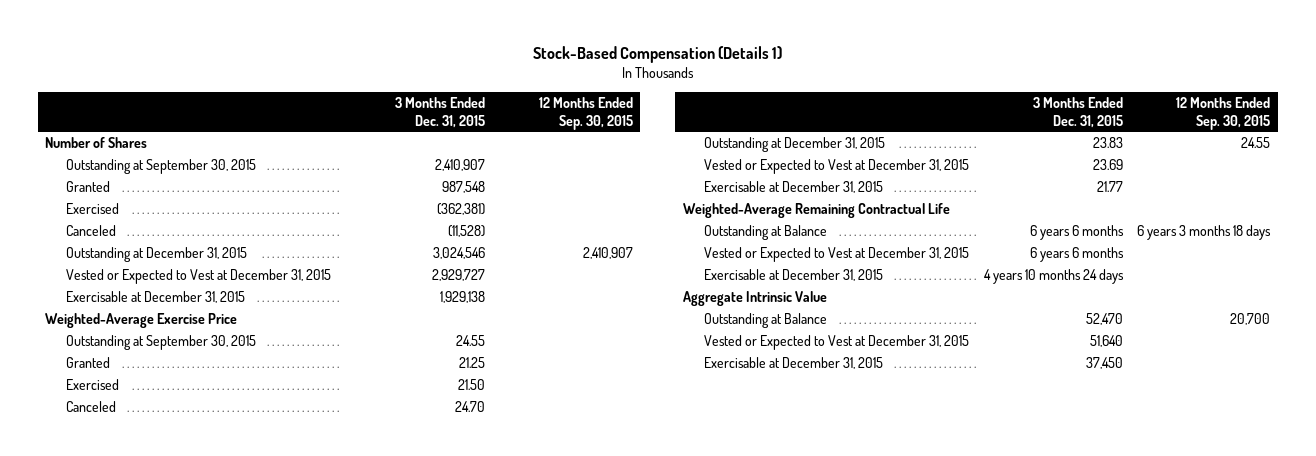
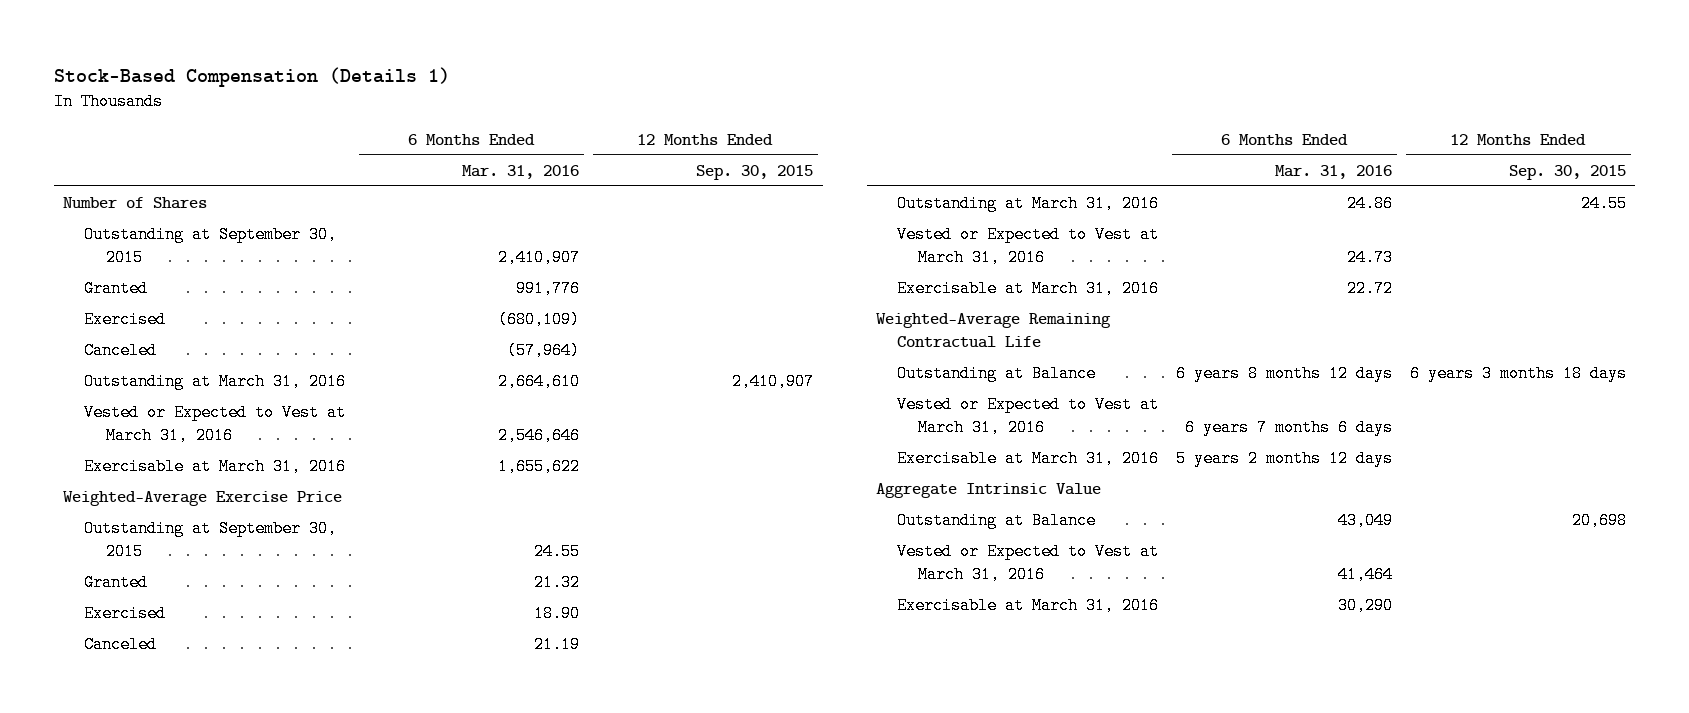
- | 3 Months Ended Dec. 31, 2015 | 12 Months Ended Sep. 30, 2015
+ | 6 Months Ended Mar. 31, 2016 | 12 Months Ended Sep. 30, 2015
- Outstanding at December 31, 2015 | 3,024,546 | 2,410,907
- Vested or Expected to Vest at December 31, 2015 | 2,929,727 |
- Exercisable at December 31, 2015 | 1,929,138 |
+ Outstanding at March 31, 2016 | 2,664,610 | 2,410,907
+ Vested or Expected to Vest at March 31, 2016 | 2,546,646 |
+ Exercisable at March 31, 2016 | 1,655,622 |
- Outstanding at December 31, 2015 | 23.83 | 24.55
- Vested or Expected to Vest at December 31, 2015 | 23.69 |
- Exercisable at December 31, 2015 | 21.77 |
+ Outstanding at March 31, 2016 | 24.86 | 24.55
+ Vested or Expected to Vest at March 31, 2016 | 24.73 |
+ Exercisable at March 31, 2016 | 22.72 |
- Vested or Expected to Vest at December 31, 2015 | 6 years 6 months |
- Exercisable at December 31, 2015 | 4 years 10 months 24 days |
+ Vested or Expected to Vest at March 31, 2016 | 6 years 7 months 6 days |
+ Exercisable at March 31, 2016 | 5 years 2 months 12 days |
- Outstanding at Balance | 52,470 | 20,700
- Vested or Expected to Vest at December 31, 2015 | 51,640 |
- Exercisable at December 31, 2015 | 37,450 |
+ Outstanding at Balance | 43,049 | 20,698
+ Vested or Expected to Vest at March 31, 2016 | 41,464 |
+ Exercisable at March 31, 2016 | 30,290 |

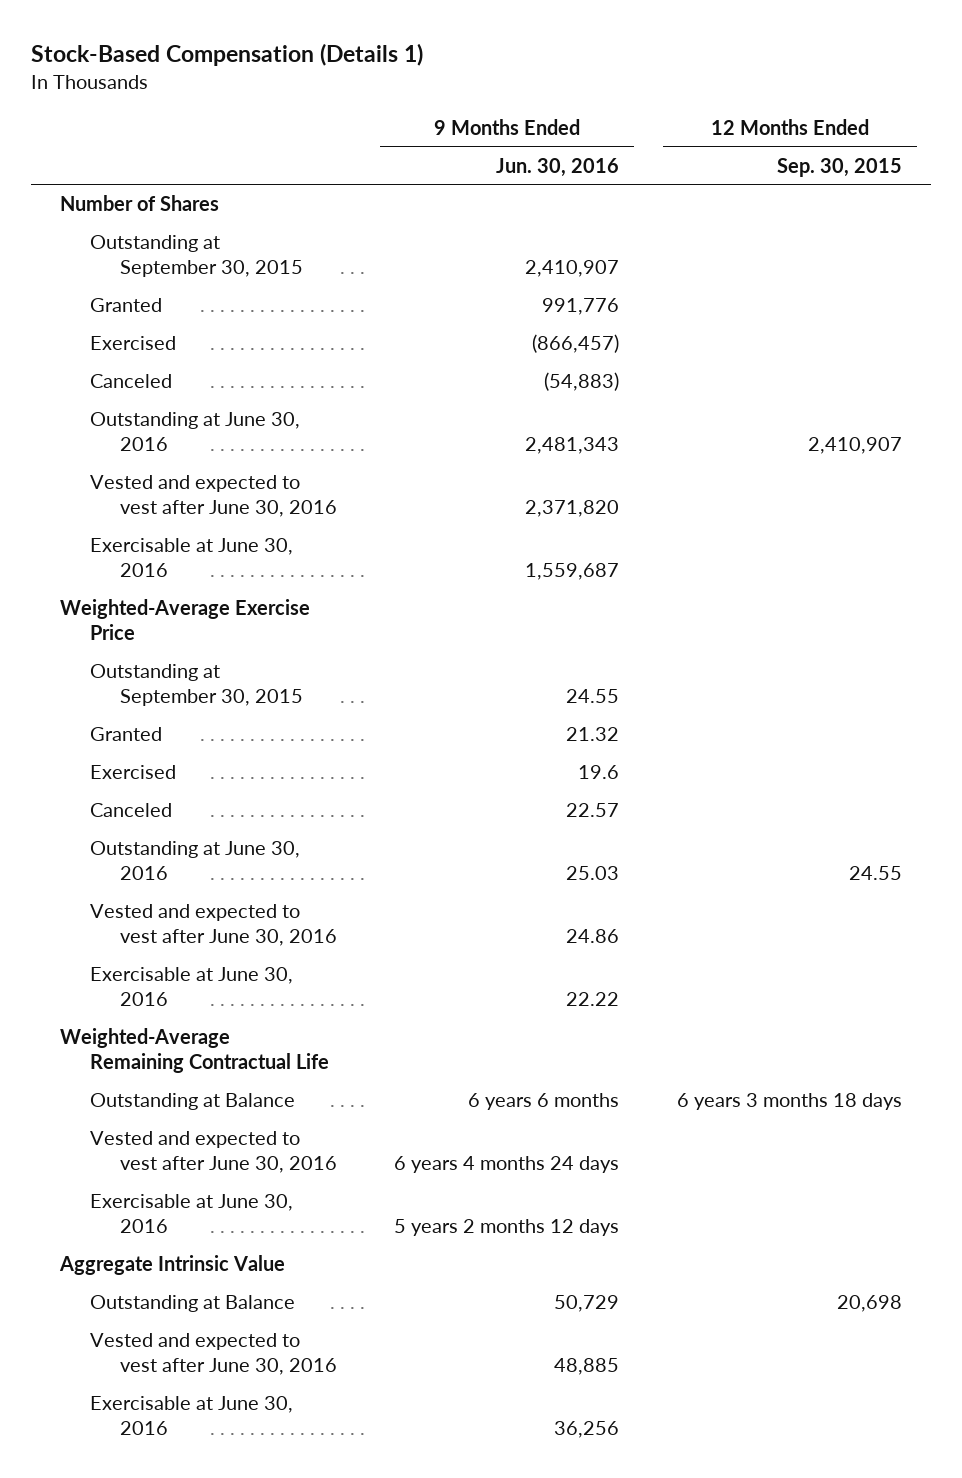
- | 6 Months Ended Mar. 31, 2016 | 12 Months Ended Sep. 30, 2015
+ | 9 Months Ended Jun. 30, 2016 | 12 Months Ended Sep. 30, 2015
- Outstanding at March 31, 2016 | 2,664,610 | 2,410,907
- Vested or Expected to Vest at March 31, 2016 | 2,546,646 |
- Exercisable at March 31, 2016 | 1,655,622 |
+ Outstanding at June 30, 2016 | 2,481,343 | 2,410,907
+ Vested and expected to vest after June 30, 2016 | 2,371,820 |
+ Exercisable at June 30, 2016 | 1,559,687 |
- Outstanding at March 31, 2016 | 24.86 | 24.55
- Vested or Expected to Vest at March 31, 2016 | 24.73 |
- Exercisable at March 31, 2016 | 22.72 |
+ Outstanding at June 30, 2016 | 25.03 | 24.55
+ Vested and expected to vest after June 30, 2016 | 24.86 |
+ Exercisable at June 30, 2016 | 22.22 |
- Vested or Expected to Vest at March 31, 2016 | 6 years 7 months 6 days |
- Exercisable at March 31, 2016 | 5 years 2 months 12 days |
+ Vested and expected to vest after June 30, 2016 | 6 years 4 months 24 days |
+ Exercisable at June 30, 2016 | 5 years 2 months 12 days |
- Vested or Expected to Vest at March 31, 2016 | 41,464 |
- Exercisable at March 31, 2016 | 30,290 |
+ Vested and expected to vest after June 30, 2016 | 48,885 |
+ Exercisable at June 30, 2016 | 36,256 |

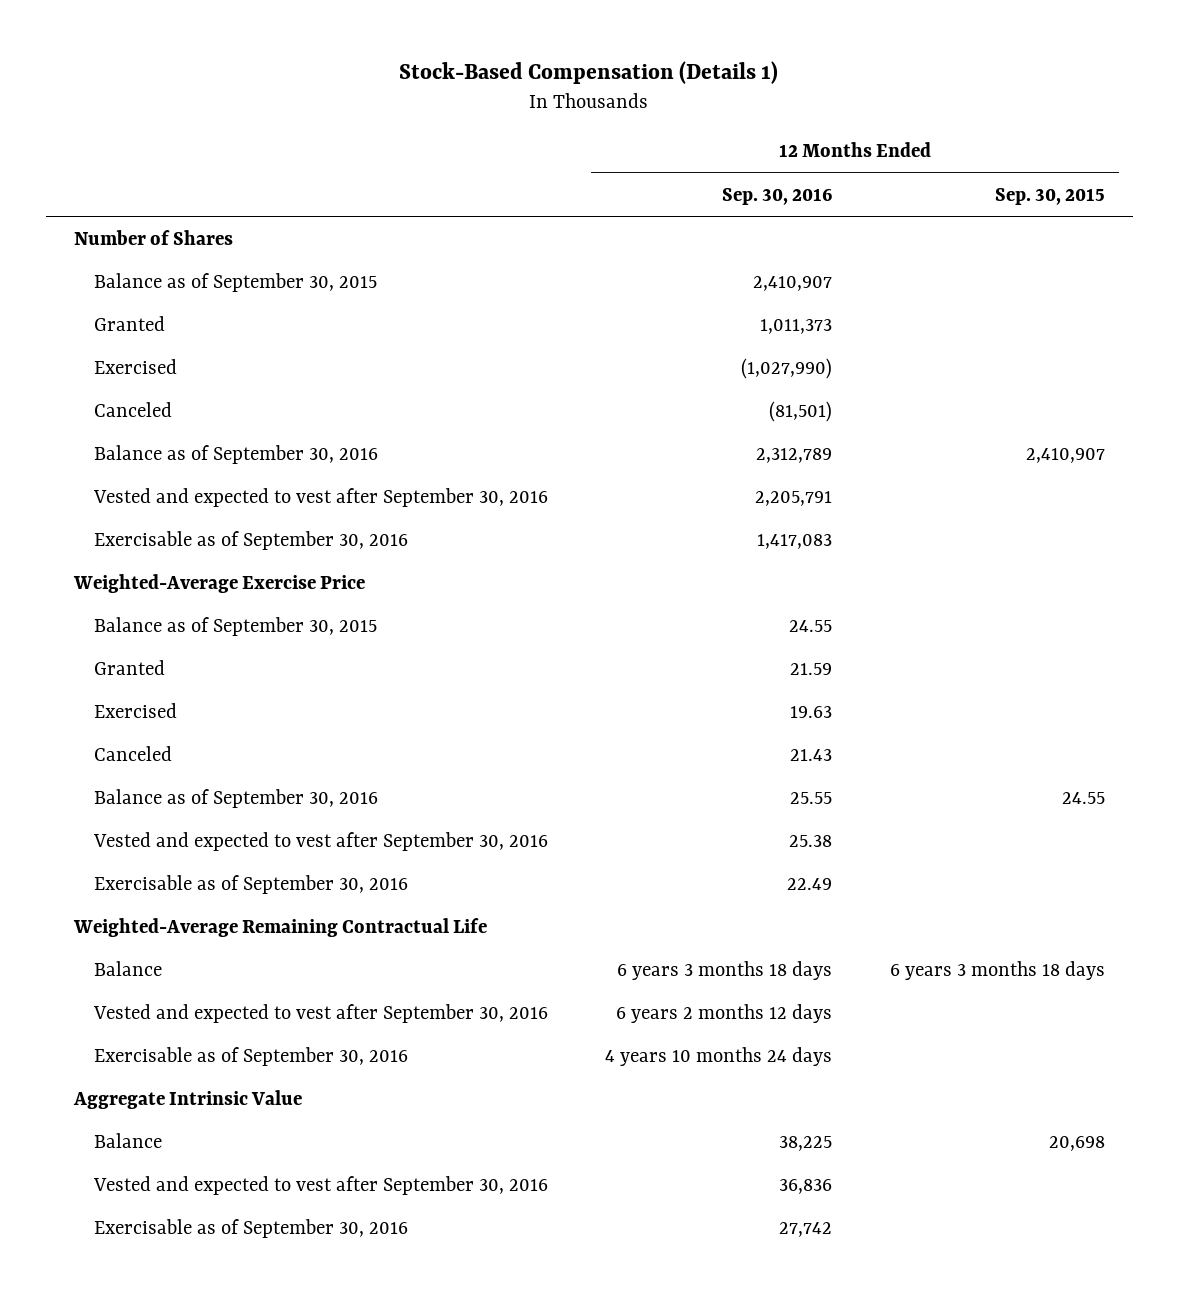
- | 9 Months Ended Jun. 30, 2016 | 12 Months Ended Sep. 30, 2015
+ | 12 Months Ended Sep. 30, 2016 | 12 Months Ended Sep. 30, 2015
- Outstanding at September 30, 2015 | 2,410,907 |
+ Balance as of September 30, 2015 | 2,410,907 |
- Outstanding at June 30, 2016 | 2,481,343 | 2,410,907
- Vested and expected to vest after June 30, 2016 | 2,371,820 |
- Exercisable at June 30, 2016 | 1,559,687 |
+ Balance as of September 30, 2016 | 2,312,789 | 2,410,907
+ Vested and expected to vest after September 30, 2016 | 2,205,791 |
+ Exercisable as of September 30, 2016 | 1,417,083 |
- Outstanding at September 30, 2015 | 24.55 |
+ Balance as of September 30, 2015 | 24.55 |
- Outstanding at June 30, 2016 | 25.03 | 24.55
- Vested and expected to vest after June 30, 2016 | 24.86 |
- Exercisable at June 30, 2016 | 22.22 |
+ Balance as of September 30, 2016 | 25.55 | 24.55
+ Vested and expected to vest after September 30, 2016 | 25.38 |
+ Exercisable as of September 30, 2016 | 22.49 |
- Outstanding at Balance | 6 years 6 months | 6 years 3 months 18 days
- Vested and expected to vest after June 30, 2016 | 6 years 4 months 24 days |
- Exercisable at June 30, 2016 | 5 years 2 months 12 days |
+ Balance | 6 years 3 months 18 days | 6 years 3 months 18 days
+ Vested and expected to vest after September 30, 2016 | 6 years 2 months 12 days |
+ Exercisable as of September 30, 2016 | 4 years 10 months 24 days |
- Outstanding at Balance | 50,729 | 20,698
- Vested and expected to vest after June 30, 2016 | 48,885 |
- Exercisable at June 30, 2016 | 36,256 |
+ Balance | 38,225 | 20,698
+ Vested and expected to vest after September 30, 2016 | 36,836 |
+ Exercisable as of September 30, 2016 | 27,742 |

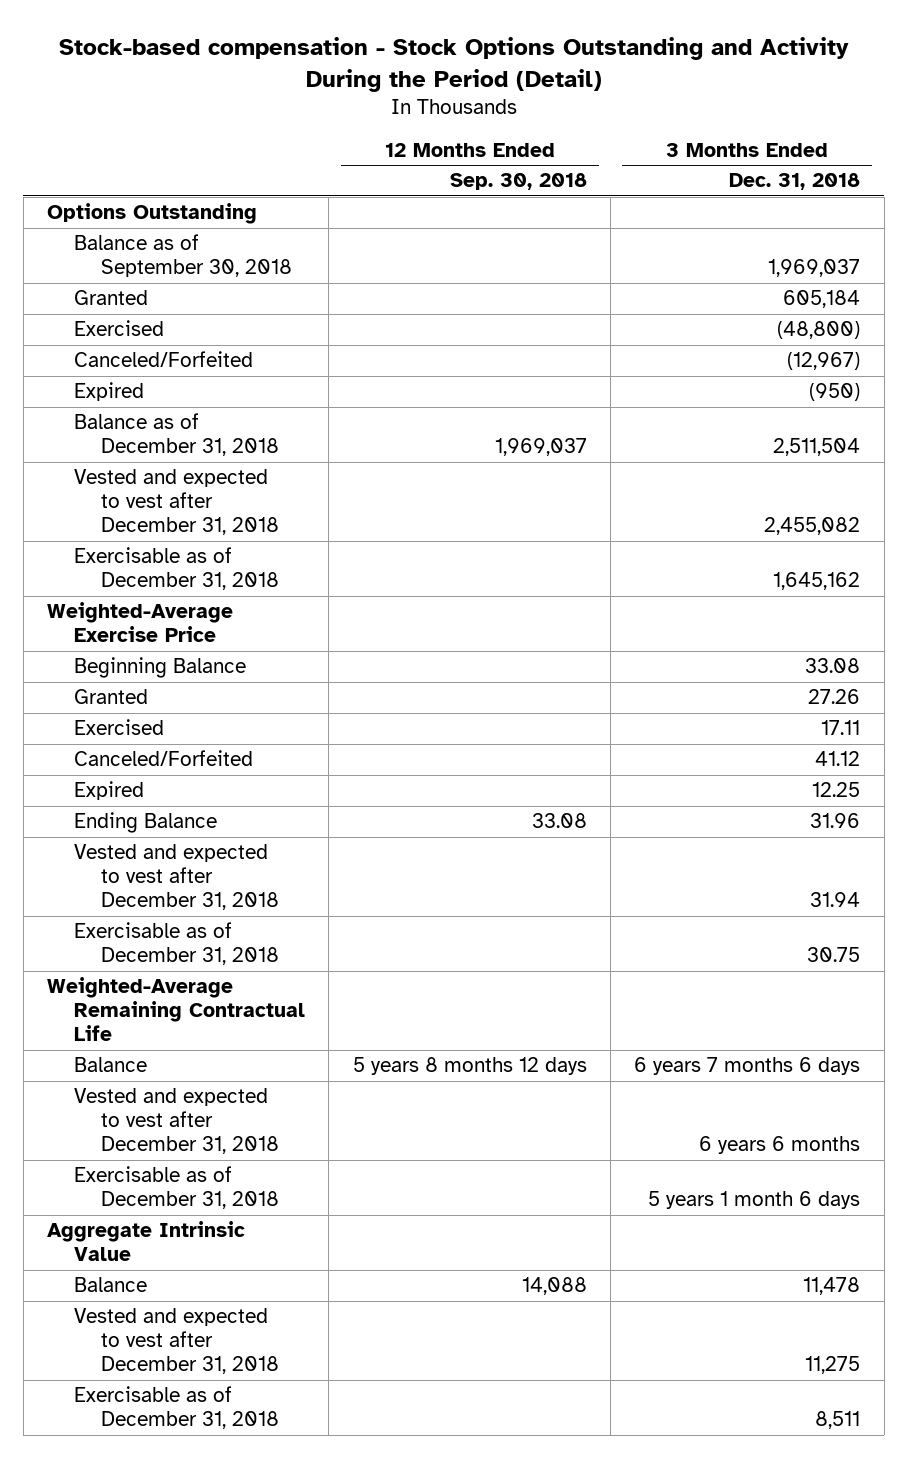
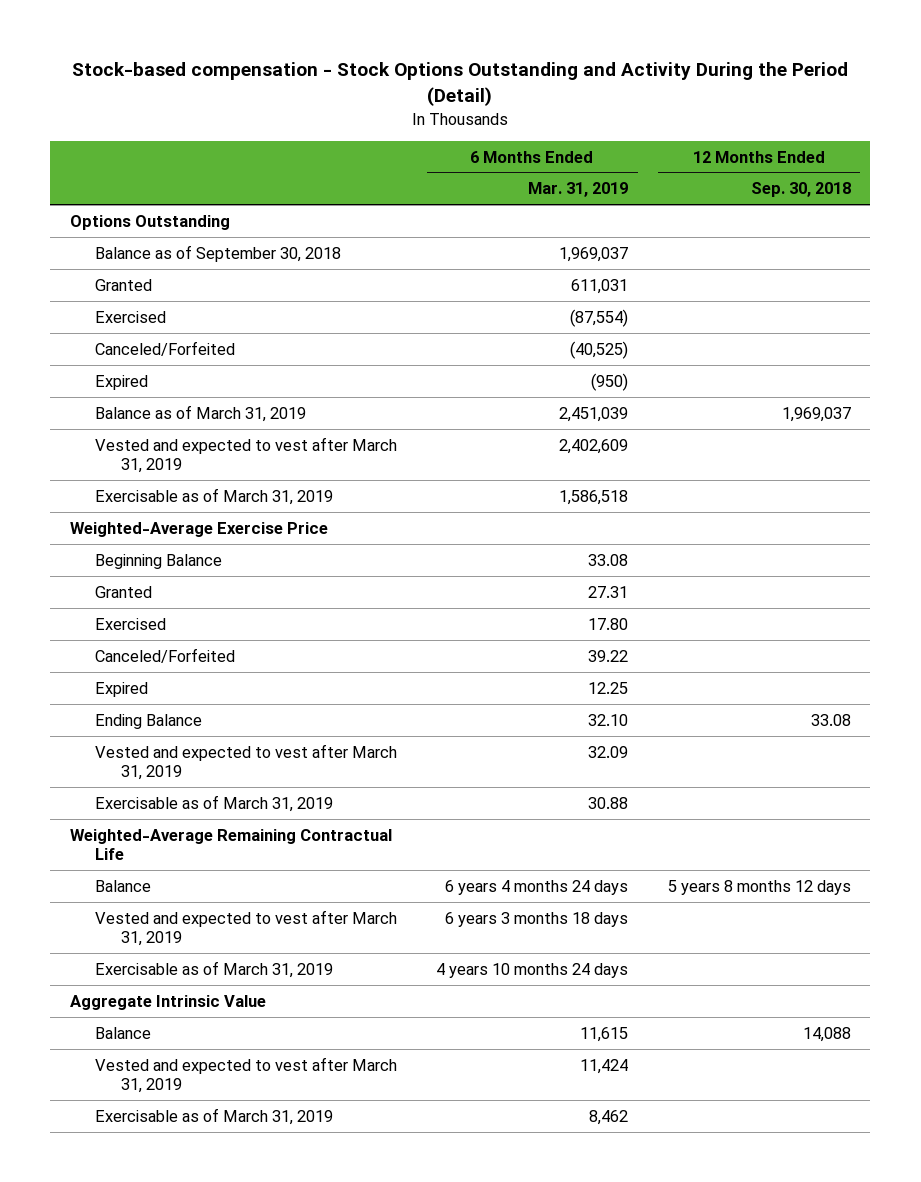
- | 12 Months Ended Sep. 30, 2018 | 3 Months Ended Dec. 31, 2018
+ | 6 Months Ended Mar. 31, 2019 | 12 Months Ended Sep. 30, 2018
- Balance as of December 31, 2018 | 1,969,037 | 2,511,504
- Vested and expected to vest after December 31, 2018 | | 2,455,082
- Exercisable as of December 31, 2018 | | 1,645,162
+ Balance as of March 31, 2019 | 2,451,039 | 1,969,037
+ Vested and expected to vest after March 31, 2019 | 2,402,609 |
+ Exercisable as of March 31, 2019 | 1,586,518 |
- Vested and expected to vest after December 31, 2018 | | 31.94
- Exercisable as of December 31, 2018 | | 30.75
+ Vested and expected to vest after March 31, 2019 | 32.09 |
+ Exercisable as of March 31, 2019 | 30.88 |
- Vested and expected to vest after December 31, 2018 | | 6 years 6 months
- Exercisable as of December 31, 2018 | | 5 years 1 month 6 days
+ Vested and expected to vest after March 31, 2019 | 6 years 3 months 18 days |
+ Exercisable as of March 31, 2019 | 4 years 10 months 24 days |
- Vested and expected to vest after December 31, 2018 | | 11,275
- Exercisable as of December 31, 2018 | | 8,511
+ Vested and expected to vest after March 31, 2019 | 11,424 |
+ Exercisable as of March 31, 2019 | 8,462 |

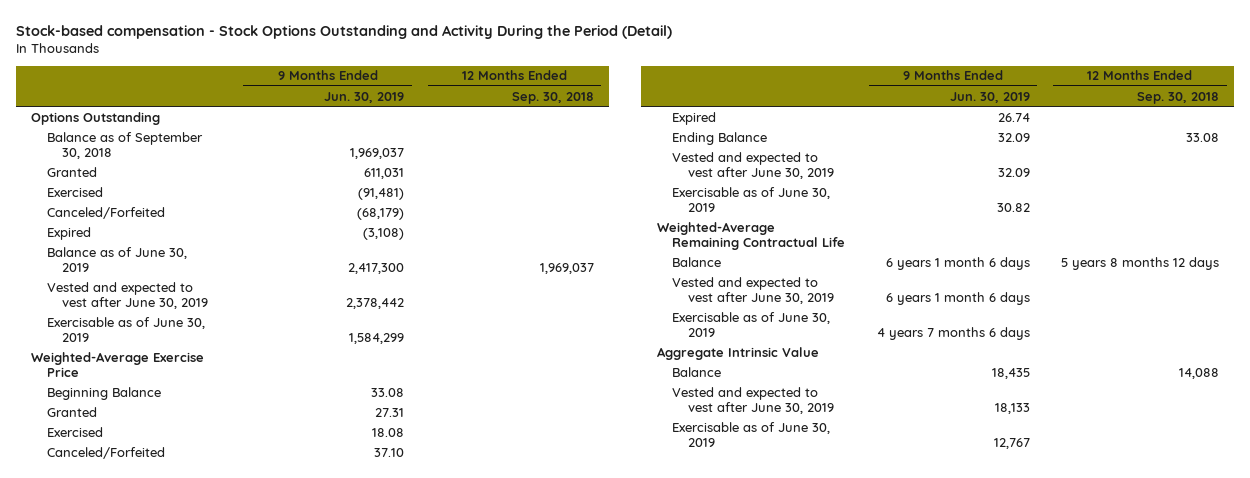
- | 6 Months Ended Mar. 31, 2019 | 12 Months Ended Sep. 30, 2018
+ | 9 Months Ended Jun. 30, 2019 | 12 Months Ended Sep. 30, 2018
- Balance as of March 31, 2019 | 2,451,039 | 1,969,037
- Vested and expected to vest after March 31, 2019 | 2,402,609 |
- Exercisable as of March 31, 2019 | 1,586,518 |
+ Balance as of June 30, 2019 | 2,417,300 | 1,969,037
+ Vested and expected to vest after June 30, 2019 | 2,378,442 |
+ Exercisable as of June 30, 2019 | 1,584,299 |
- Vested and expected to vest after March 31, 2019 | 32.09 |
- Exercisable as of March 31, 2019 | 30.88 |
+ Vested and expected to vest after June 30, 2019 | 32.09 |
+ Exercisable as of June 30, 2019 | 30.82 |
- Vested and expected to vest after March 31, 2019 | 6 years 3 months 18 days |
- Exercisable as of March 31, 2019 | 4 years 10 months 24 days |
+ Vested and expected to vest after June 30, 2019 | 6 years 1 month 6 days |
+ Exercisable as of June 30, 2019 | 4 years 7 months 6 days |
- Vested and expected to vest after March 31, 2019 | 11,424 |
- Exercisable as of March 31, 2019 | 8,462 |
+ Vested and expected to vest after June 30, 2019 | 18,133 |
+ Exercisable as of June 30, 2019 | 12,767 |

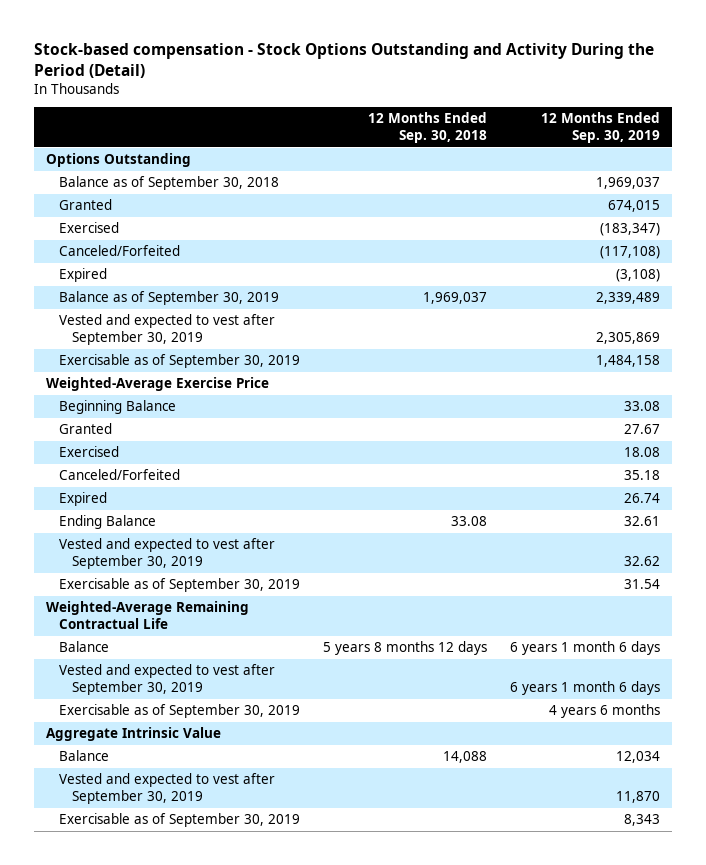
- | 9 Months Ended Jun. 30, 2019 | 12 Months Ended Sep. 30, 2018
+ | 12 Months Ended Sep. 30, 2018 | 12 Months Ended Sep. 30, 2019
- Balance as of June 30, 2019 | 2,417,300 | 1,969,037
- Vested and expected to vest after June 30, 2019 | 2,378,442 |
- Exercisable as of June 30, 2019 | 1,584,299 |
+ Balance as of September 30, 2019 | 1,969,037 | 2,339,489
+ Vested and expected to vest after September 30, 2019 | | 2,305,869
+ Exercisable as of September 30, 2019 | | 1,484,158
- Vested and expected to vest after June 30, 2019 | 32.09 |
- Exercisable as of June 30, 2019 | 30.82 |
+ Vested and expected to vest after September 30, 2019 | | 32.62
+ Exercisable as of September 30, 2019 | | 31.54
- Vested and expected to vest after June 30, 2019 | 6 years 1 month 6 days |
- Exercisable as of June 30, 2019 | 4 years 7 months 6 days |
+ Vested and expected to vest after September 30, 2019 | | 6 years 1 month 6 days
+ Exercisable as of September 30, 2019 | | 4 years 6 months
- Vested and expected to vest after June 30, 2019 | 18,133 |
- Exercisable as of June 30, 2019 | 12,767 |
+ Vested and expected to vest after September 30, 2019 | | 11,870
+ Exercisable as of September 30, 2019 | | 8,343

